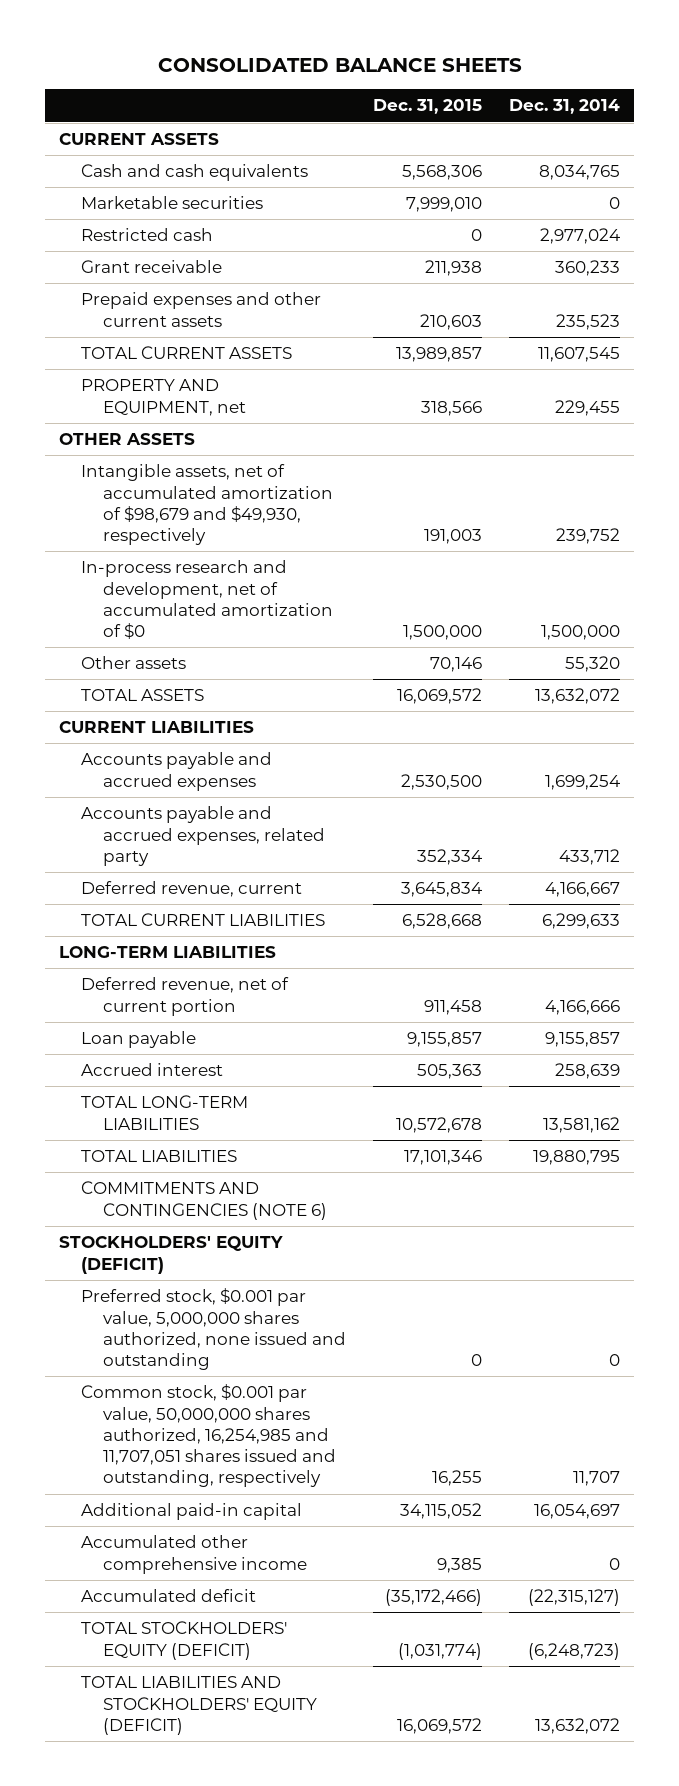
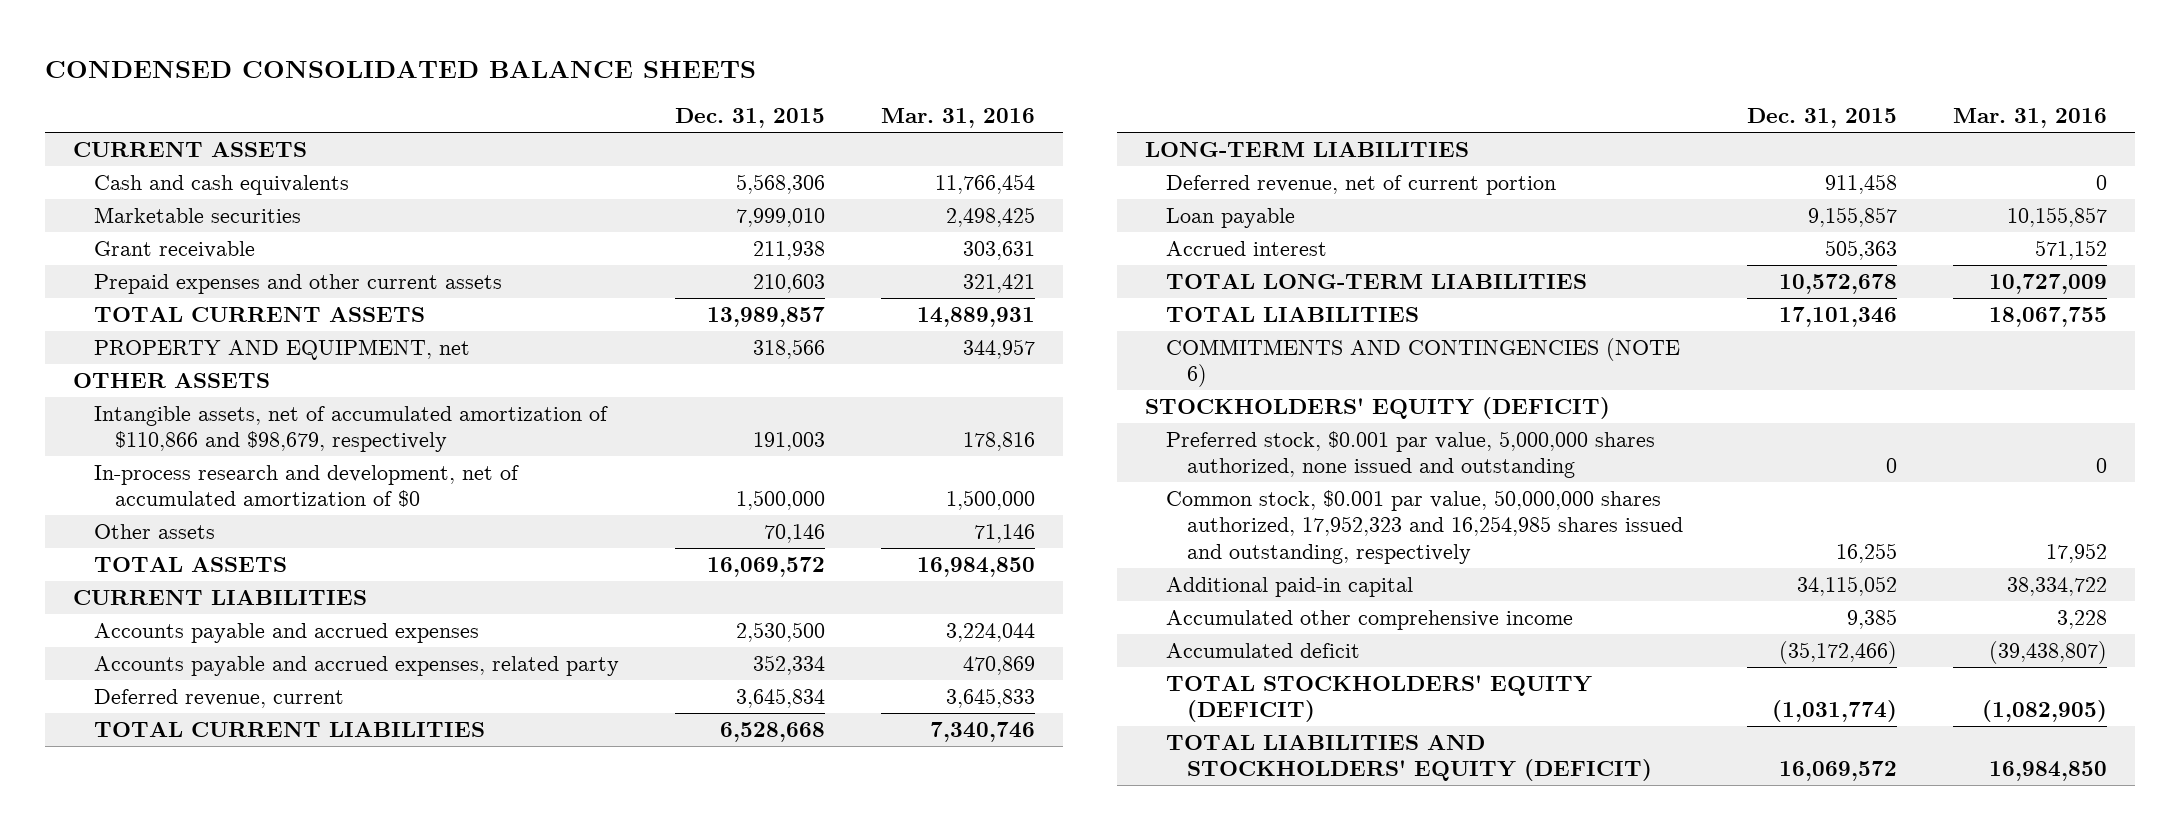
- CONSOLIDATED BALANCE SHEETS
+ CONDENSED CONSOLIDATED BALANCE SHEETS
- | Dec. 31, 2015 | Dec. 31, 2014
+ | Dec. 31, 2015 | Mar. 31, 2016
- Restricted cash | 0 | 2,977,024
- Intangible assets, net of accumulated amortization of $98,679 and $49,930, respectively | 191,003 | 239,752
+ Intangible assets, net of accumulated amortization of $110,866 and $98,679, respectively | 191,003 | 178,816
- Common stock, $0.001 par value, 50,000,000 shares authorized, 16,254,985 and 11,707,051 shares issued and outstanding, respectively | 16,255 | 11,707
+ Common stock, $0.001 par value, 50,000,000 shares authorized, 17,952,323 and 16,254,985 shares issued and outstanding, respectively | 16,255 | 17,952

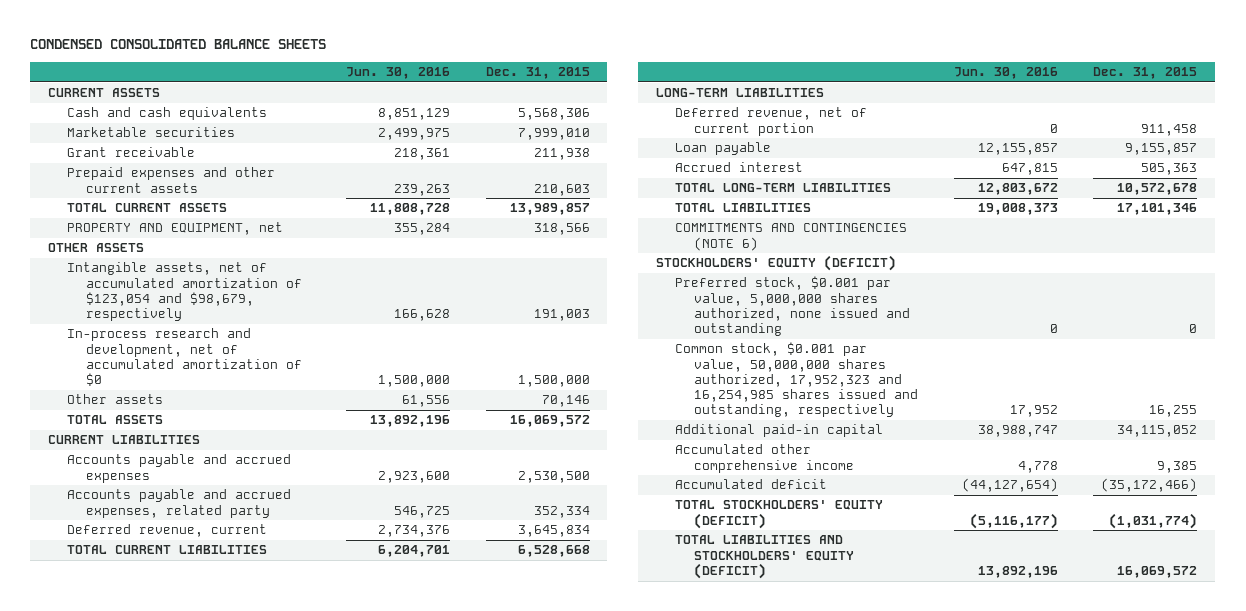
- | Dec. 31, 2015 | Mar. 31, 2016
+ | Jun. 30, 2016 | Dec. 31, 2015
- Intangible assets, net of accumulated amortization of $110,866 and $98,679, respectively | 191,003 | 178,816
+ Intangible assets, net of accumulated amortization of $123,054 and $98,679, respectively | 166,628 | 191,003

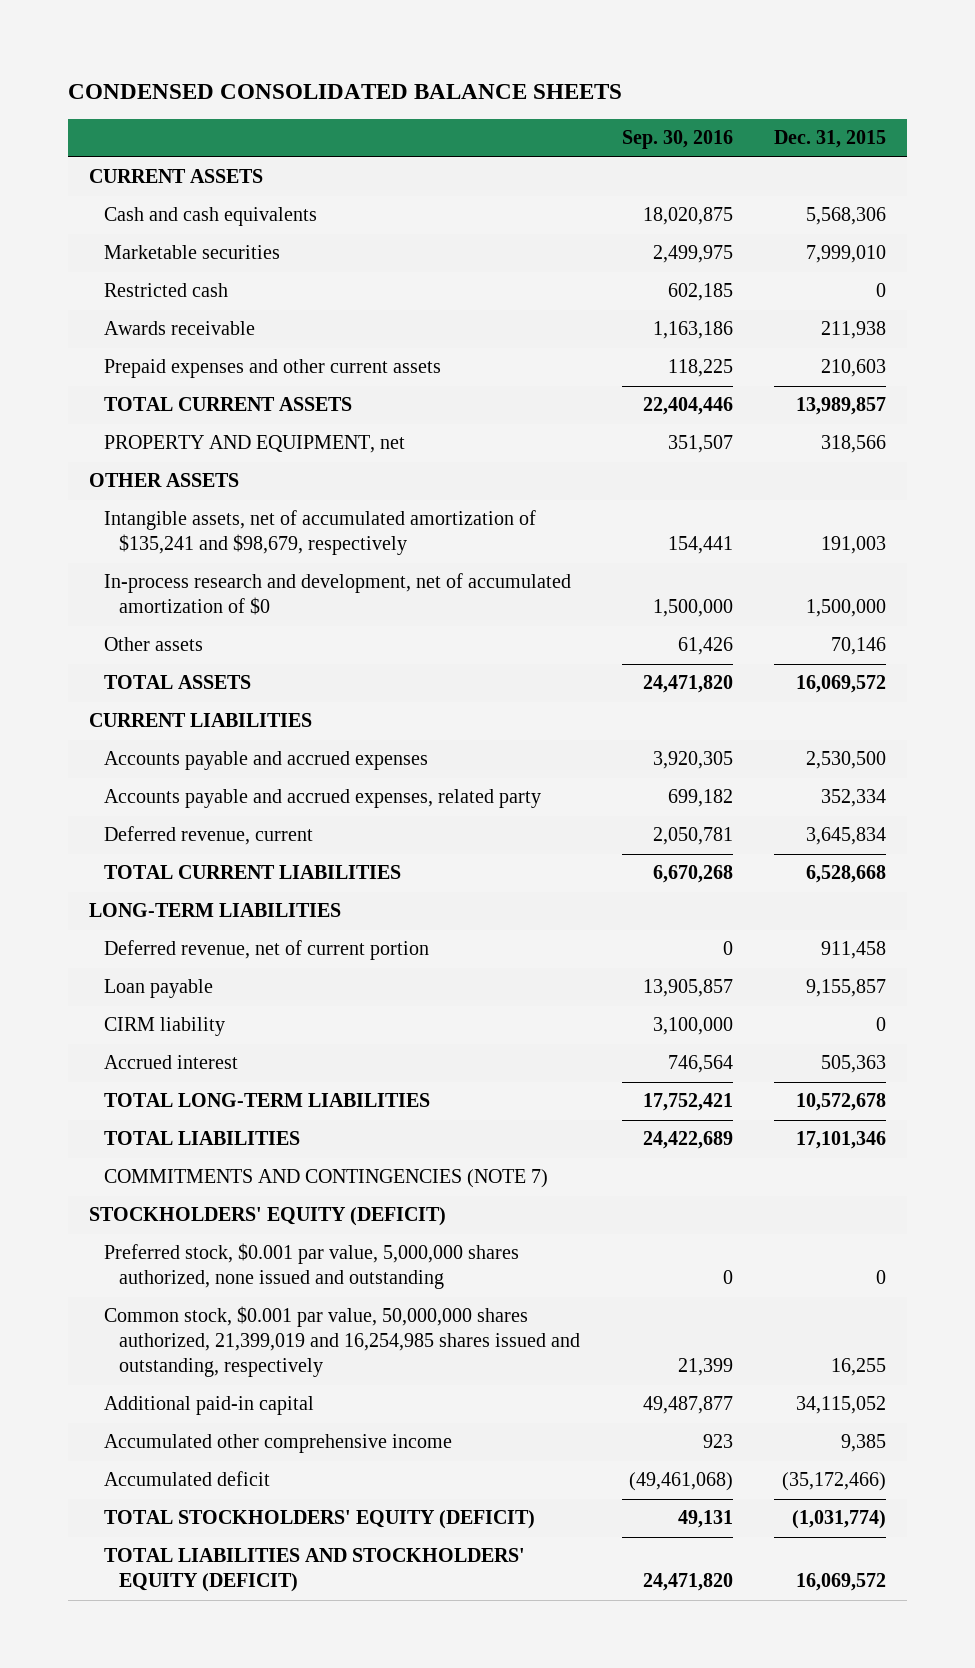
- | Jun. 30, 2016 | Dec. 31, 2015
+ | Sep. 30, 2016 | Dec. 31, 2015
- Grant receivable | 218,361 | 211,938
+ Restricted cash | 602,185 | 0
+ Awards receivable | 1,163,186 | 211,938
- Intangible assets, net of accumulated amortization of $123,054 and $98,679, respectively | 166,628 | 191,003
+ Intangible assets, net of accumulated amortization of $135,241 and $98,679, respectively | 154,441 | 191,003
+ CIRM liability | 3,100,000 | 0
- COMMITMENTS AND CONTINGENCIES (NOTE 6)
+ COMMITMENTS AND CONTINGENCIES (NOTE 7)
- Common stock, $0.001 par value, 50,000,000 shares authorized, 17,952,323 and 16,254,985 shares issued and outstanding, respectively | 17,952 | 16,255
+ Common stock, $0.001 par value, 50,000,000 shares authorized, 21,399,019 and 16,254,985 shares issued and outstanding, respectively | 21,399 | 16,255

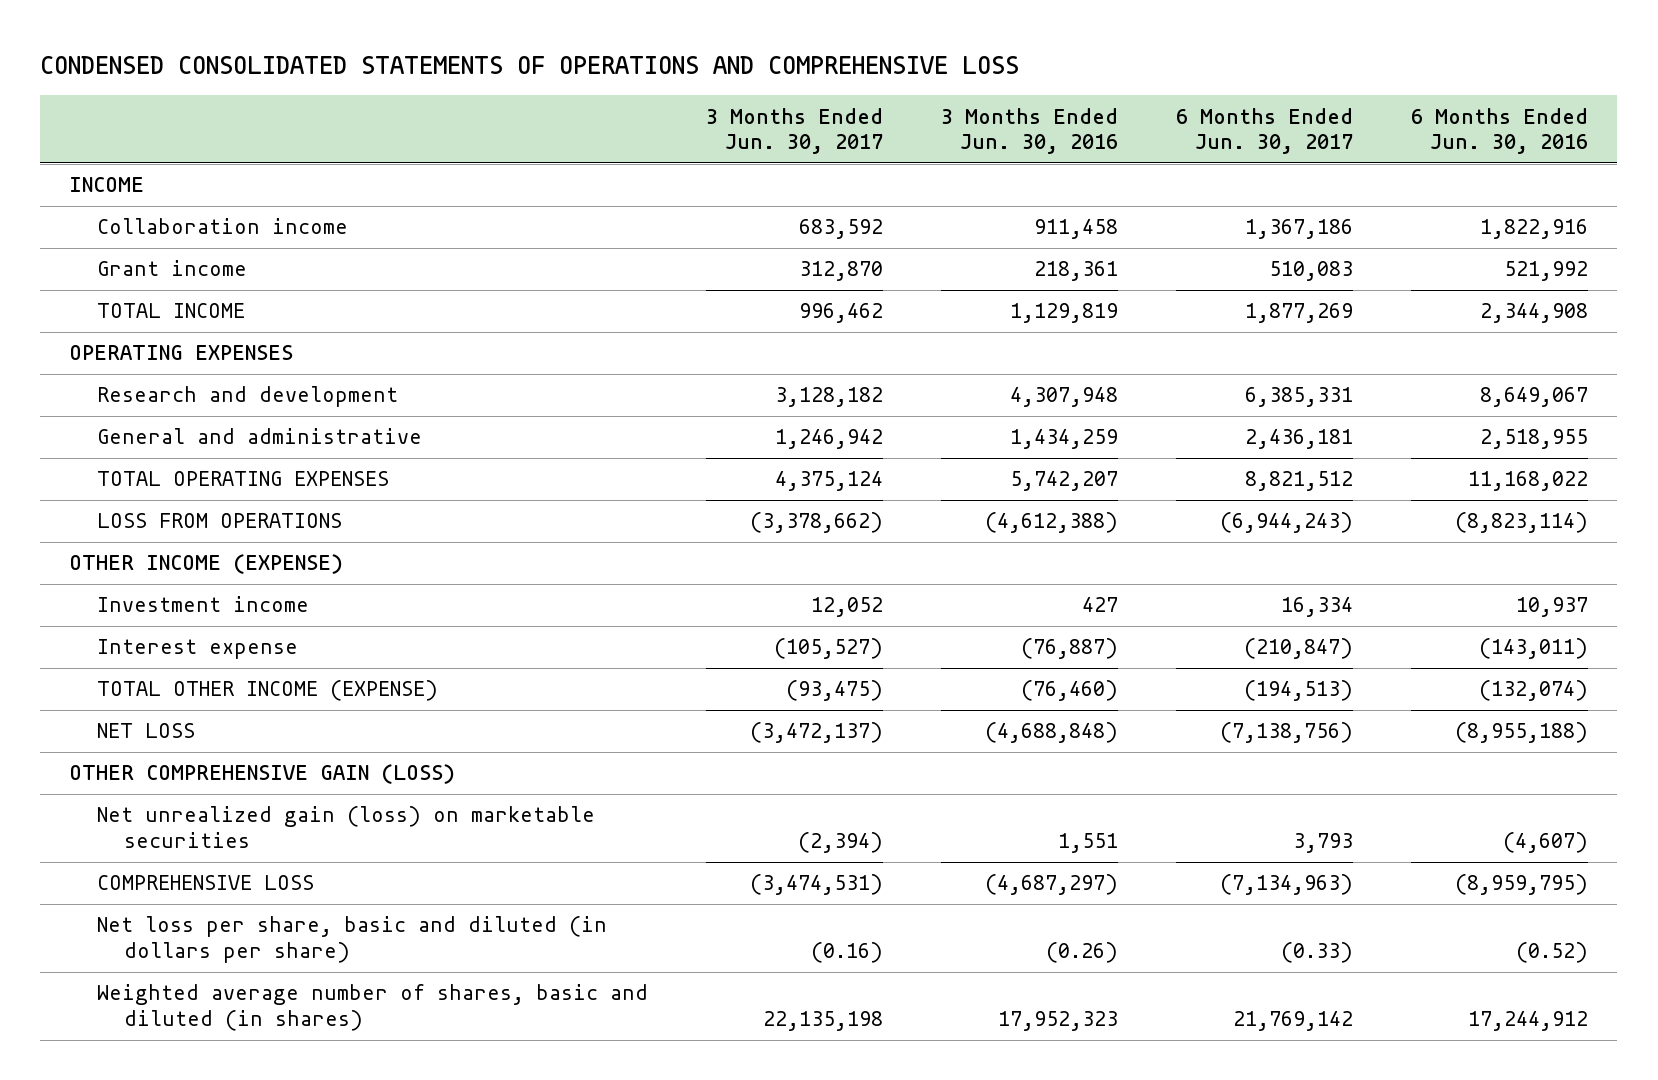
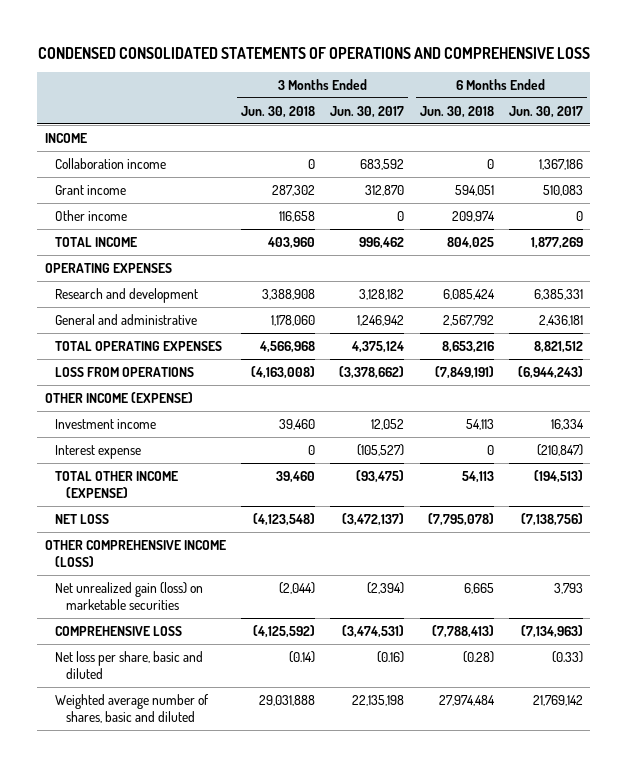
- | 3 Months Ended Jun. 30, 2017 | 3 Months Ended Jun. 30, 2016 | 6 Months Ended Jun. 30, 2017 | 6 Months Ended Jun. 30, 2016
+ | 3 Months Ended Jun. 30, 2018 | 3 Months Ended Jun. 30, 2017 | 6 Months Ended Jun. 30, 2018 | 6 Months Ended Jun. 30, 2017
+ Other income | 116,658 | 0 | 209,974 | 0
- OTHER COMPREHENSIVE GAIN (LOSS)
+ OTHER COMPREHENSIVE INCOME (LOSS)
- Net loss per share, basic and diluted (in dollars per share) | (0.16) | (0.26) | (0.33) | (0.52)
- Weighted average number of shares, basic and diluted (in shares) | 22,135,198 | 17,952,323 | 21,769,142 | 17,244,912
+ Net loss per share, basic and diluted | (0.14) | (0.16) | (0.28) | (0.33)
+ Weighted average number of shares, basic and diluted | 29,031,888 | 22,135,198 | 27,974,484 | 21,769,142

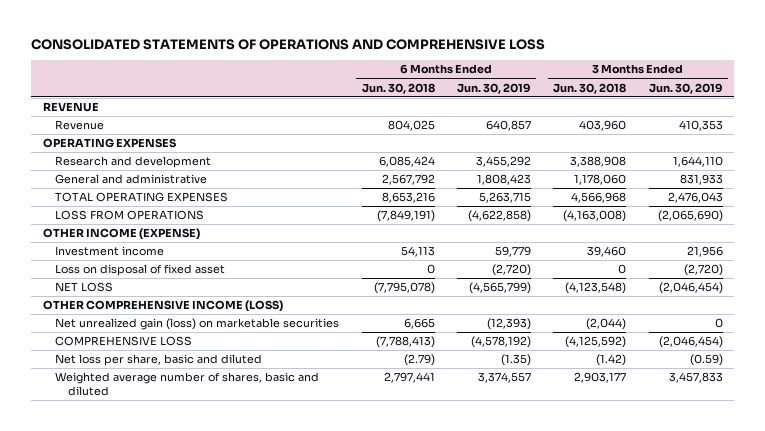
- CONDENSED CONSOLIDATED STATEMENTS OF OPERATIONS AND COMPREHENSIVE LOSS
+ CONSOLIDATED STATEMENTS OF OPERATIONS AND COMPREHENSIVE LOSS
- | 3 Months Ended Jun. 30, 2018 | 3 Months Ended Jun. 30, 2017 | 6 Months Ended Jun. 30, 2018 | 6 Months Ended Jun. 30, 2017
+ | 6 Months Ended Jun. 30, 2018 | 6 Months Ended Jun. 30, 2019 | 3 Months Ended Jun. 30, 2018 | 3 Months Ended Jun. 30, 2019
- INCOME
- Collaboration income | 0 | 683,592 | 0 | 1,367,186
- Grant income | 287,302 | 312,870 | 594,051 | 510,083
- Other income | 116,658 | 0 | 209,974 | 0
- TOTAL INCOME | 403,960 | 996,462 | 804,025 | 1,877,269
+ REVENUE
+ Revenue | 804,025 | 640,857 | 403,960 | 410,353
- Interest expense | 0 | (105,527) | 0 | (210,847)
- TOTAL OTHER INCOME (EXPENSE) | 39,460 | (93,475) | 54,113 | (194,513)
+ Loss on disposal of fixed asset | 0 | (2,720) | 0 | (2,720)
- Net loss per share, basic and diluted | (0.14) | (0.16) | (0.28) | (0.33)
- Weighted average number of shares, basic and diluted | 29,031,888 | 22,135,198 | 27,974,484 | 21,769,142
+ Net loss per share, basic and diluted | (2.79) | (1.35) | (1.42) | (0.59)
+ Weighted average number of shares, basic and diluted | 2,797,441 | 3,374,557 | 2,903,177 | 3,457,833

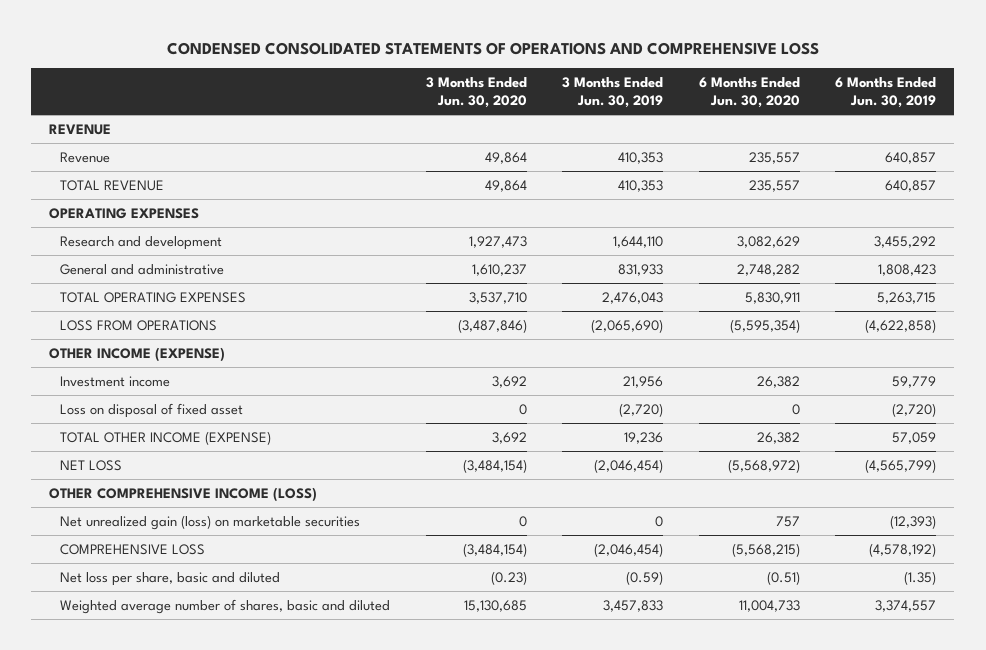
- CONSOLIDATED STATEMENTS OF OPERATIONS AND COMPREHENSIVE LOSS
+ CONDENSED CONSOLIDATED STATEMENTS OF OPERATIONS AND COMPREHENSIVE LOSS
- | 6 Months Ended Jun. 30, 2018 | 6 Months Ended Jun. 30, 2019 | 3 Months Ended Jun. 30, 2018 | 3 Months Ended Jun. 30, 2019
+ | 3 Months Ended Jun. 30, 2020 | 3 Months Ended Jun. 30, 2019 | 6 Months Ended Jun. 30, 2020 | 6 Months Ended Jun. 30, 2019
+ TOTAL REVENUE | 49,864 | 410,353 | 235,557 | 640,857
+ TOTAL OTHER INCOME (EXPENSE) | 3,692 | 19,236 | 26,382 | 57,059

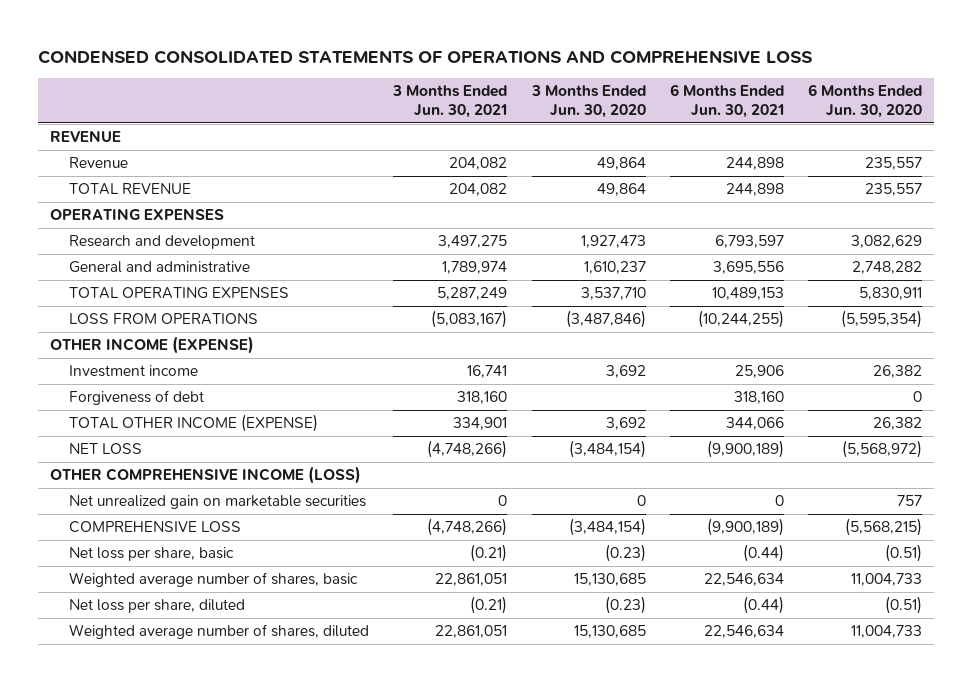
- | 3 Months Ended Jun. 30, 2020 | 3 Months Ended Jun. 30, 2019 | 6 Months Ended Jun. 30, 2020 | 6 Months Ended Jun. 30, 2019
+ | 3 Months Ended Jun. 30, 2021 | 3 Months Ended Jun. 30, 2020 | 6 Months Ended Jun. 30, 2021 | 6 Months Ended Jun. 30, 2020
- Loss on disposal of fixed asset | 0 | (2,720) | 0 | (2,720)
+ Forgiveness of debt | 318,160 | | 318,160 | 0
- Net unrealized gain (loss) on marketable securities | 0 | 0 | 757 | (12,393)
+ Net unrealized gain on marketable securities | 0 | 0 | 0 | 757
- Net loss per share, basic and diluted | (0.23) | (0.59) | (0.51) | (1.35)
- Weighted average number of shares, basic and diluted | 15,130,685 | 3,457,833 | 11,004,733 | 3,374,557
+ Net loss per share, basic | (0.21) | (0.23) | (0.44) | (0.51)
+ Weighted average number of shares, basic | 22,861,051 | 15,130,685 | 22,546,634 | 11,004,733
+ Net loss per share, diluted | (0.21) | (0.23) | (0.44) | (0.51)
+ Weighted average number of shares, diluted | 22,861,051 | 15,130,685 | 22,546,634 | 11,004,733

